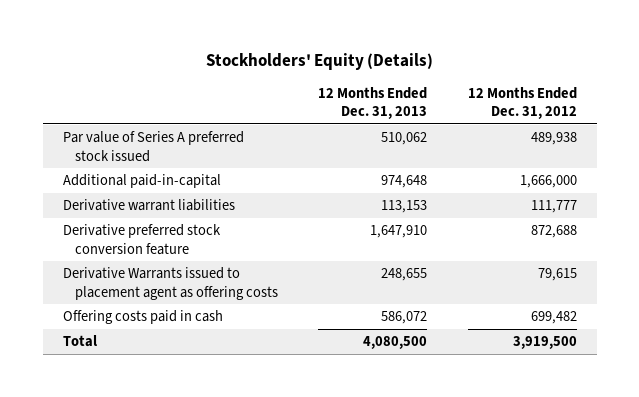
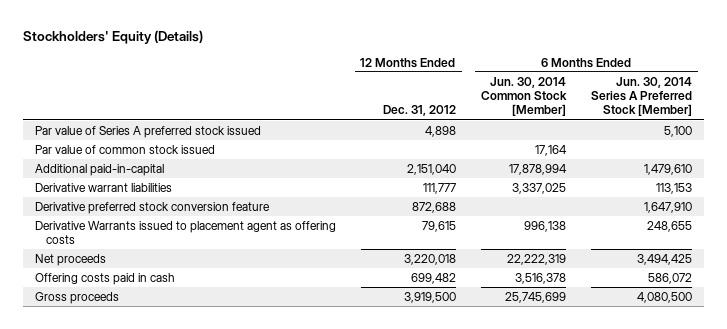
- | 12 Months Ended Dec. 31, 2013 | 12 Months Ended Dec. 31, 2012
+ | 12 Months Ended Dec. 31, 2012 | 6 Months Ended Jun. 30, 2014 Common Stock [Member] | 6 Months Ended Jun. 30, 2014 Series A Preferred Stock [Member]
- Par value of Series A preferred stock issued | 510,062 | 489,938
- Additional paid-in-capital | 974,648 | 1,666,000
+ Par value of Series A preferred stock issued | 4,898 | | 5,100
+ Par value of common stock issued | | 17,164 |
+ Additional paid-in-capital | 2,151,040 | 17,878,994 | 1,479,610
+ Net proceeds | 3,220,018 | 22,222,319 | 3,494,425
- Total | 4,080,500 | 3,919,500
+ Gross proceeds | 3,919,500 | 25,745,699 | 4,080,500

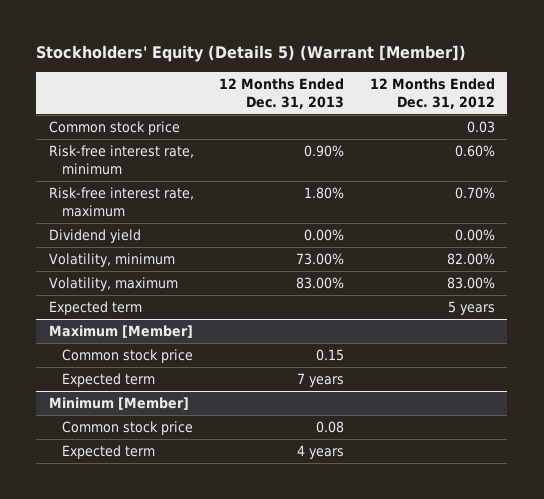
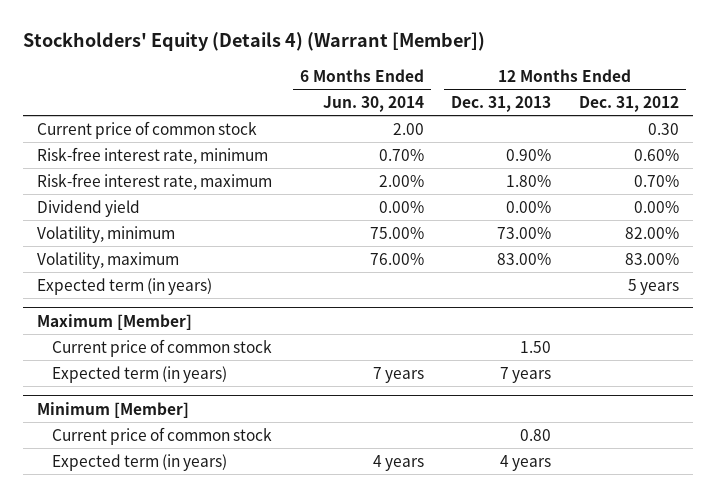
- Stockholders' Equity (Details 5) (Warrant [Member])
+ Stockholders' Equity (Details 4) (Warrant [Member])
- | 12 Months Ended Dec. 31, 2013 | 12 Months Ended Dec. 31, 2012
+ | 6 Months Ended Jun. 30, 2014 | 12 Months Ended Dec. 31, 2013 | 12 Months Ended Dec. 31, 2012
- Common stock price | | 0.03
+ Current price of common stock | 2.00 | | 0.30
- Expected term | | 5 years
+ Expected term (in years) | | | 5 years
@ Maximum [Member]
- Common stock price | 0.15 |
- Expected term | 7 years |
+ Current price of common stock | | 1.50 |
+ Expected term (in years) | 7 years | 7 years |
@ Minimum [Member]
- Common stock price | 0.08 |
- Expected term | 4 years |
+ Current price of common stock | | 0.80 |
+ Expected term (in years) | 4 years | 4 years |

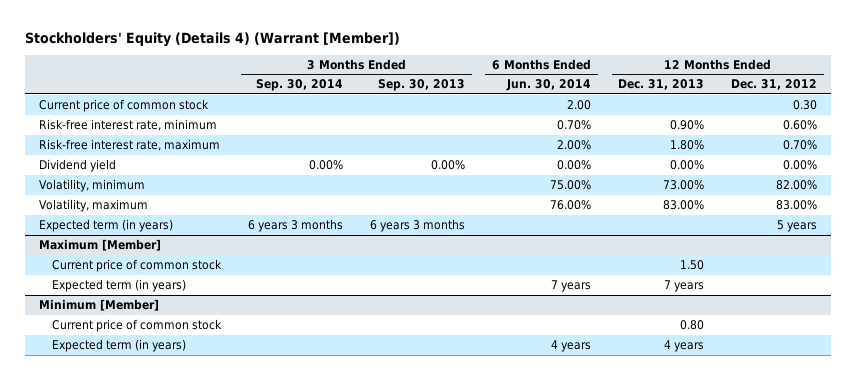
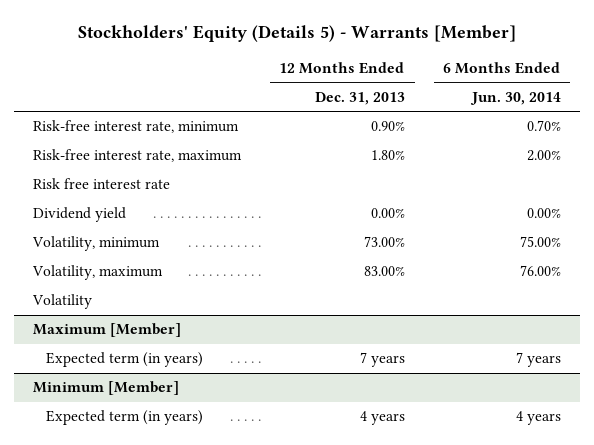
- Stockholders' Equity (Details 4) (Warrant [Member])
+ Stockholders' Equity (Details 5) - Warrants [Member]
- | 3 Months Ended Sep. 30, 2014 | 3 Months Ended Sep. 30, 2013 | 6 Months Ended Jun. 30, 2014 | 12 Months Ended Dec. 31, 2013 | 12 Months Ended Dec. 31, 2012
+ | 12 Months Ended Dec. 31, 2013 | 6 Months Ended Jun. 30, 2014
- Current price of common stock | | | 2.00 | | 0.30
+ Risk free interest rate
- Expected term (in years) | 6 years 3 months | 6 years 3 months | | | 5 years
+ Volatility
@ Maximum [Member]
- Current price of common stock | | | | 1.50 |
@ Minimum [Member]
- Current price of common stock | | | | 0.80 |

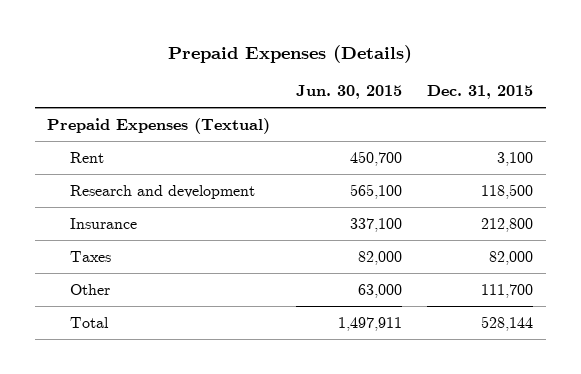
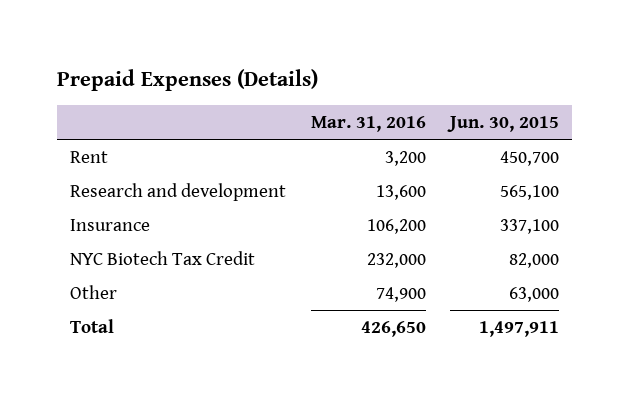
- | Jun. 30, 2015 | Dec. 31, 2015
+ | Mar. 31, 2016 | Jun. 30, 2015
- Prepaid Expenses (Textual)
- Taxes | 82,000 | 82,000
+ NYC Biotech Tax Credit | 232,000 | 82,000

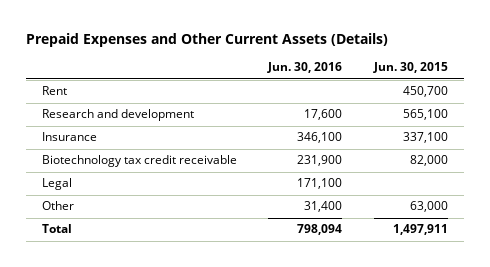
- Prepaid Expenses (Details)
+ Prepaid Expenses and Other Current Assets (Details)
- | Mar. 31, 2016 | Jun. 30, 2015
+ | Jun. 30, 2016 | Jun. 30, 2015
- NYC Biotech Tax Credit | 232,000 | 82,000
+ Biotechnology tax credit receivable | 231,900 | 82,000
+ Legal | 171,100 |

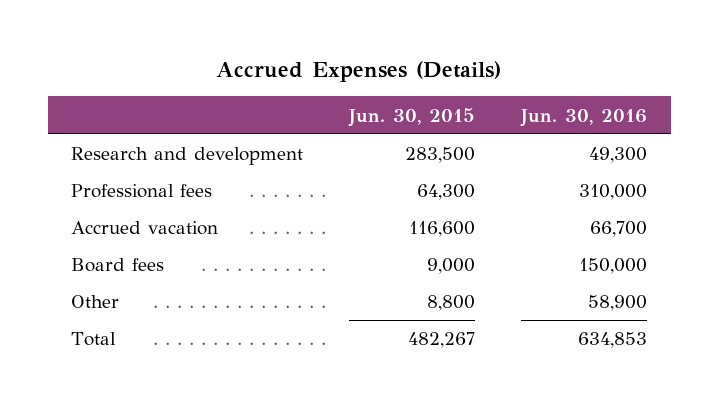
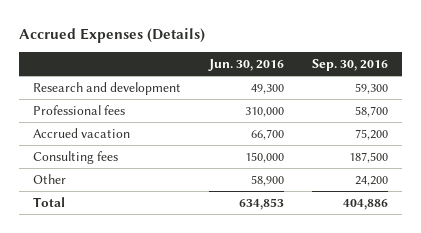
- | Jun. 30, 2015 | Jun. 30, 2016
+ | Jun. 30, 2016 | Sep. 30, 2016
- Board fees | 9,000 | 150,000
+ Consulting fees | 150,000 | 187,500

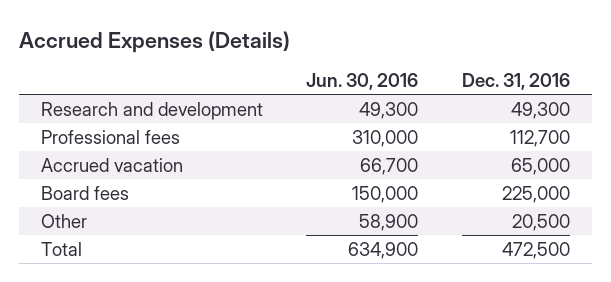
- | Jun. 30, 2016 | Sep. 30, 2016
+ | Jun. 30, 2016 | Dec. 31, 2016
- Consulting fees | 150,000 | 187,500
+ Board fees | 150,000 | 225,000
- Total | 634,853 | 404,886
+ Total | 634,900 | 472,500

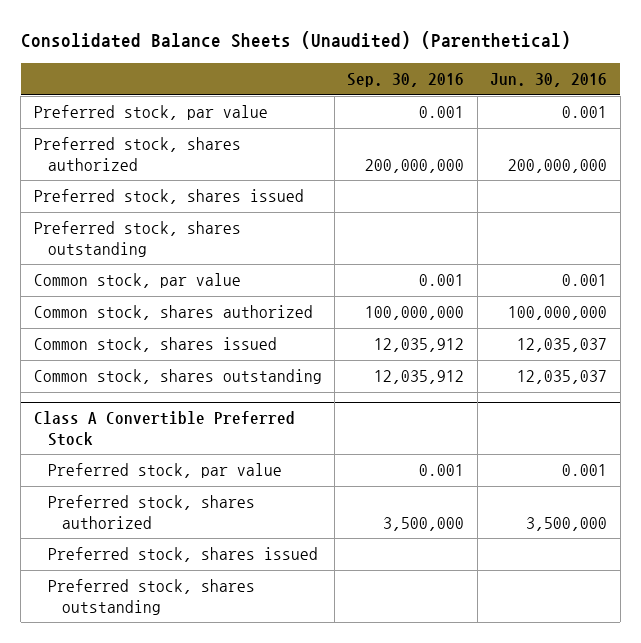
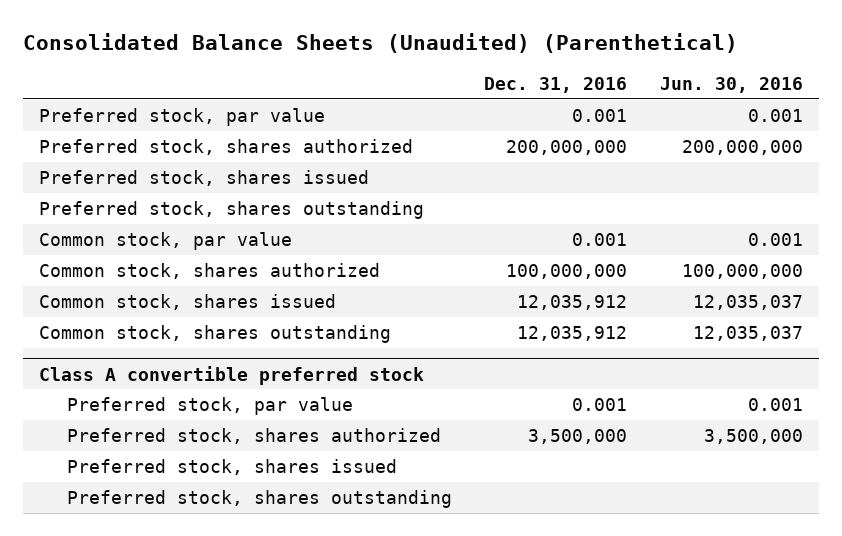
- | Sep. 30, 2016 | Jun. 30, 2016
+ | Dec. 31, 2016 | Jun. 30, 2016
- Class A Convertible Preferred Stock
+ Class A convertible preferred stock

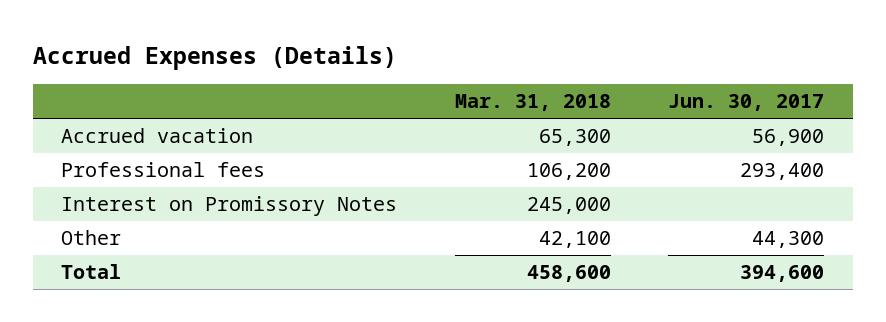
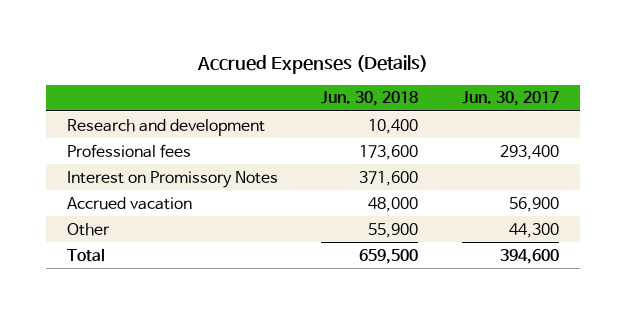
- | Mar. 31, 2018 | Jun. 30, 2017
+ | Jun. 30, 2018 | Jun. 30, 2017
+ Research and development | 10,400 |
moved down: Accrued vacation | 48,000 | 56,900

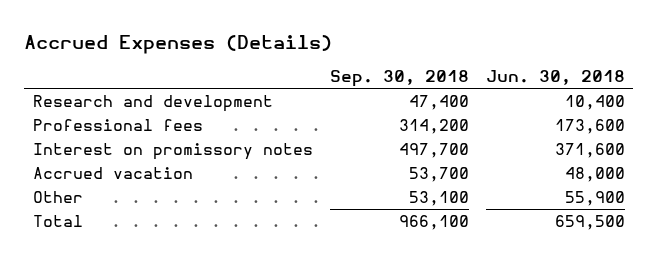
- | Jun. 30, 2018 | Jun. 30, 2017
+ | Sep. 30, 2018 | Jun. 30, 2018
- Interest on Promissory Notes | 371,600 |
+ Interest on promissory notes | 497,700 | 371,600

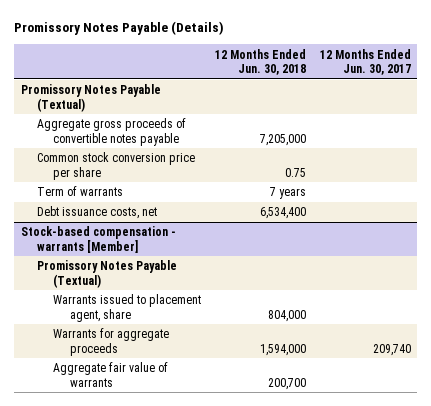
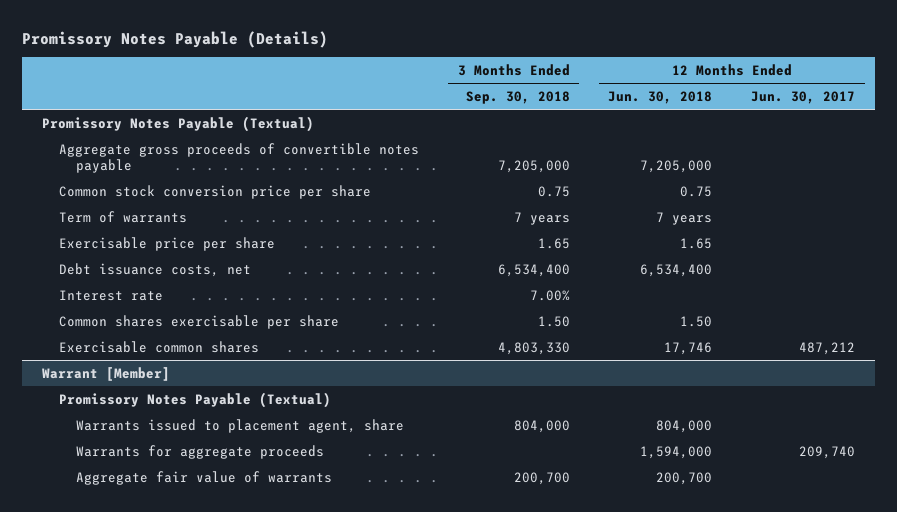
- | 12 Months Ended Jun. 30, 2018 | 12 Months Ended Jun. 30, 2017
+ | 3 Months Ended Sep. 30, 2018 | 12 Months Ended Jun. 30, 2018 | 12 Months Ended Jun. 30, 2017
+ Exercisable price per share | 1.65 | 1.65 |
- Stock-based compensation - warrants [Member]
+ Interest rate | 7.00% | |
+ Common shares exercisable per share | 1.50 | 1.50 |
+ Exercisable common shares | 4,803,330 | 17,746 | 487,212
+ Warrant [Member]

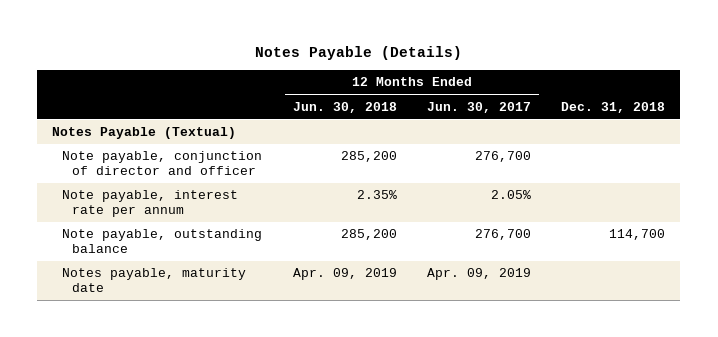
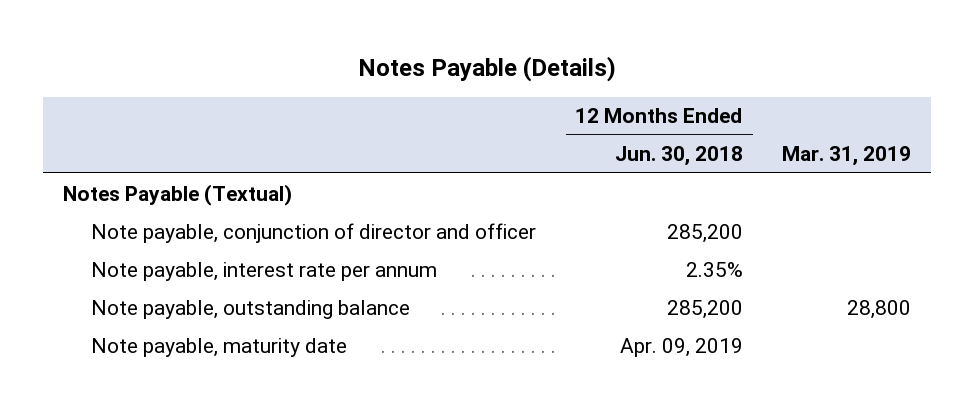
- | 12 Months Ended Jun. 30, 2018 | 12 Months Ended Jun. 30, 2017 | Dec. 31, 2018
+ | 12 Months Ended Jun. 30, 2018 | Mar. 31, 2019
- Notes payable, maturity date | Apr. 09, 2019 | Apr. 09, 2019 |
+ Note payable, maturity date | Apr. 09, 2019 |

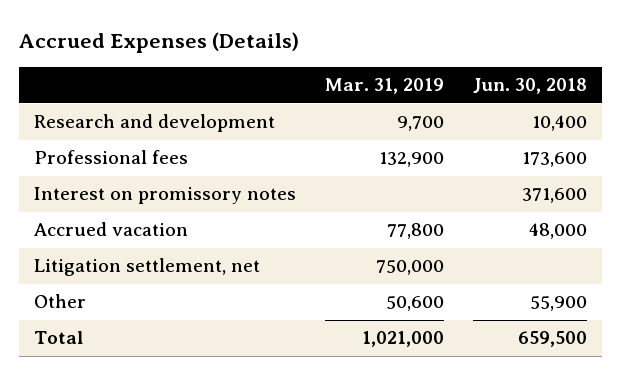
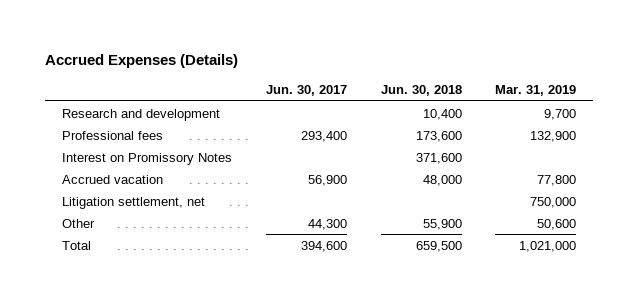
- | Mar. 31, 2019 | Jun. 30, 2018
+ | Jun. 30, 2017 | Jun. 30, 2018 | Mar. 31, 2019
- Interest on promissory notes | | 371,600
+ Interest on Promissory Notes | | 371,600 |

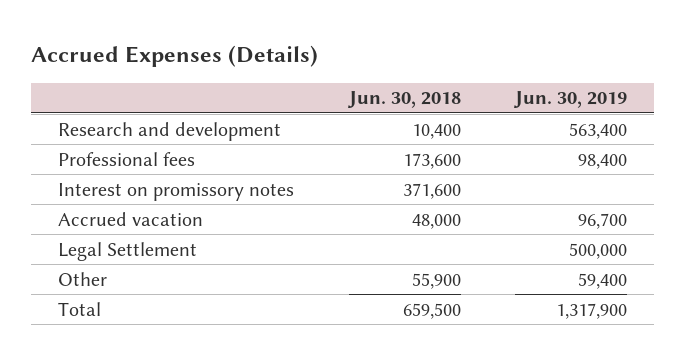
- | Jun. 30, 2017 | Jun. 30, 2018 | Mar. 31, 2019
+ | Jun. 30, 2018 | Jun. 30, 2019
- Interest on Promissory Notes | | 371,600 |
+ Interest on promissory notes | 371,600 |
- Litigation settlement, net | | | 750,000
+ Legal Settlement | | 500,000

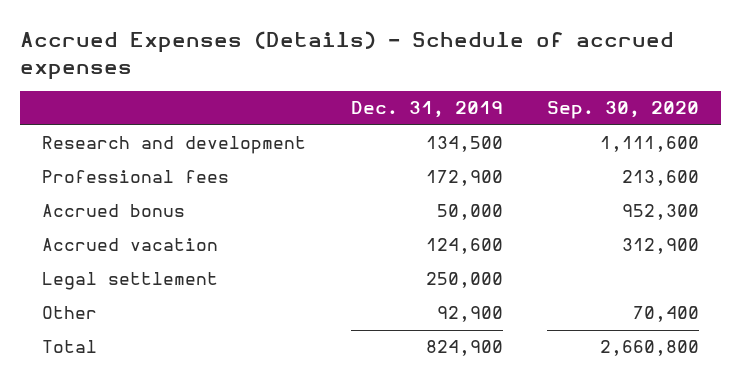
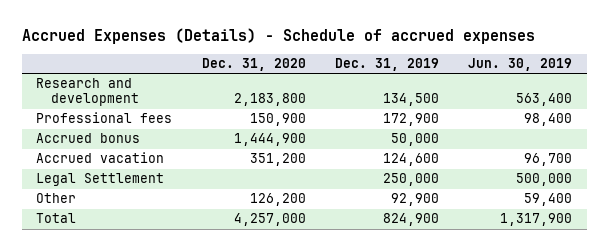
- | Dec. 31, 2019 | Sep. 30, 2020
+ | Dec. 31, 2020 | Dec. 31, 2019 | Jun. 30, 2019
- Legal settlement | 250,000 |
+ Legal Settlement | | 250,000 | 500,000

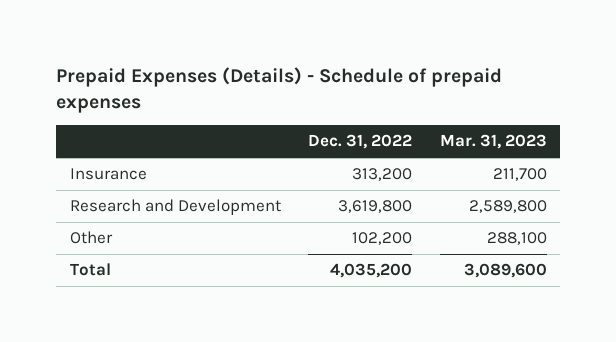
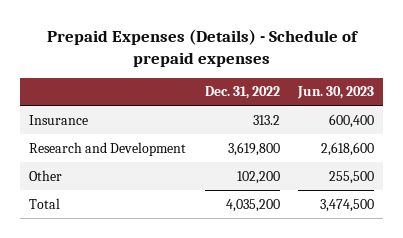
- | Dec. 31, 2022 | Mar. 31, 2023
+ | Dec. 31, 2022 | Jun. 30, 2023
- Insurance | 313,200 | 211,700
+ Insurance | 313.2 | 600,400

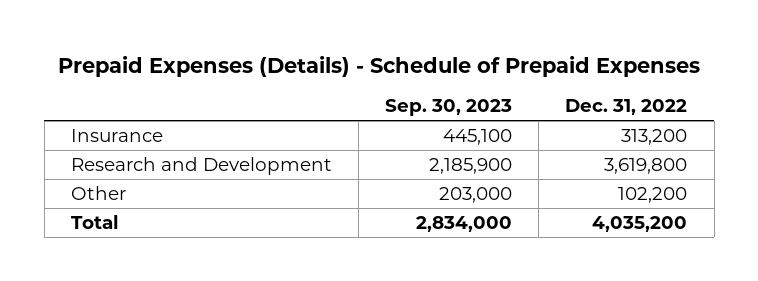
- Prepaid Expenses (Details) - Schedule of prepaid expenses
+ Prepaid Expenses (Details) - Schedule of Prepaid Expenses
- | Dec. 31, 2022 | Jun. 30, 2023
+ | Sep. 30, 2023 | Dec. 31, 2022
- Insurance | 313.2 | 600,400
+ Insurance | 445,100 | 313,200

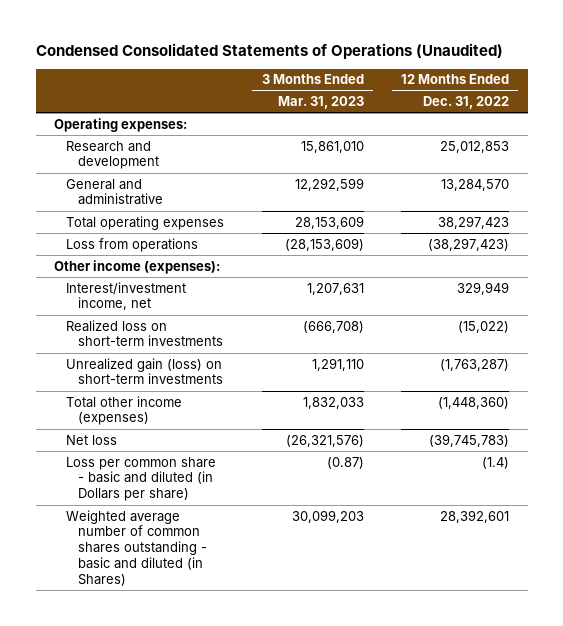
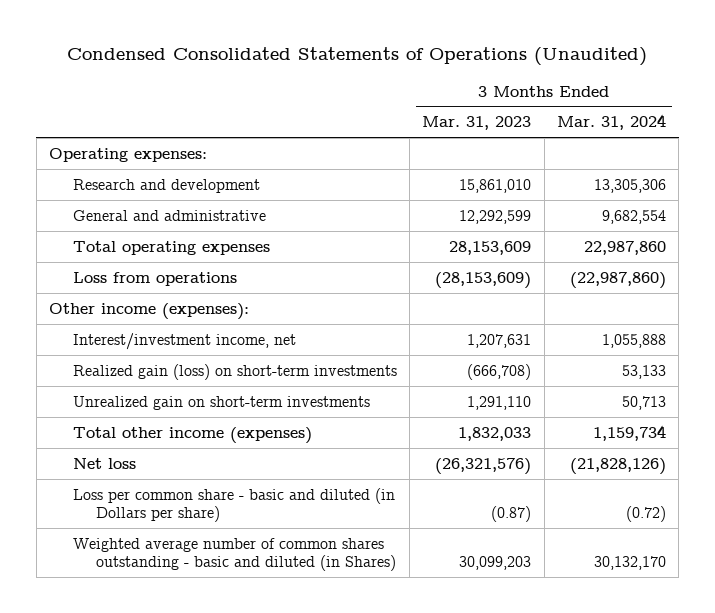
- | 3 Months Ended Mar. 31, 2023 | 12 Months Ended Dec. 31, 2022
+ | 3 Months Ended Mar. 31, 2023 | 3 Months Ended Mar. 31, 2024
- Realized loss on short-term investments | (666,708) | (15,022)
- Unrealized gain (loss) on short-term investments | 1,291,110 | (1,763,287)
+ Realized gain (loss) on short-term investments | (666,708) | 53,133
+ Unrealized gain on short-term investments | 1,291,110 | 50,713

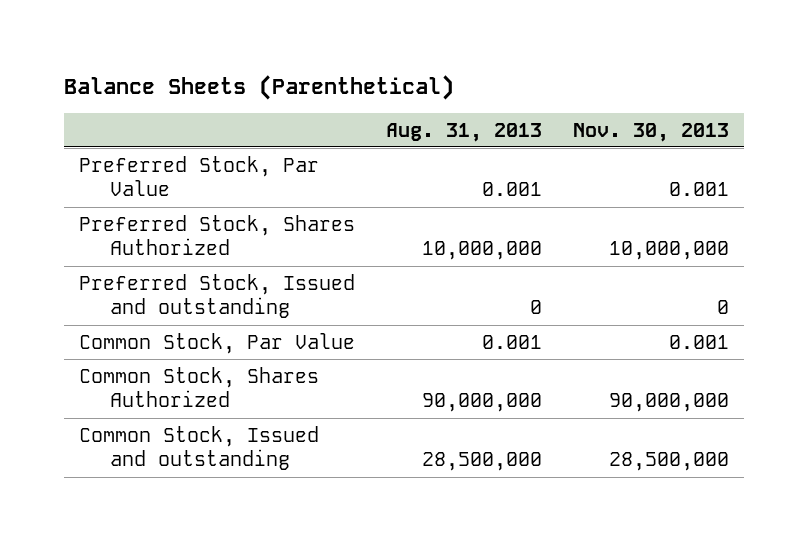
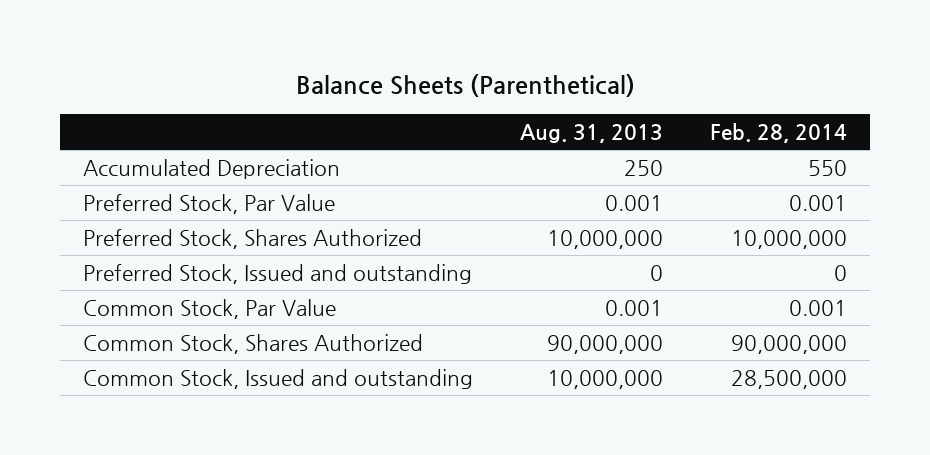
- | Aug. 31, 2013 | Nov. 30, 2013
+ | Aug. 31, 2013 | Feb. 28, 2014
+ Accumulated Depreciation | 250 | 550
- Common Stock, Issued and outstanding | 28,500,000 | 28,500,000
+ Common Stock, Issued and outstanding | 10,000,000 | 28,500,000

